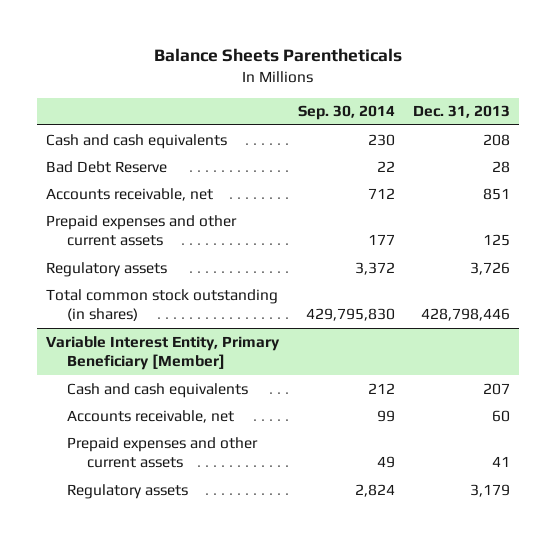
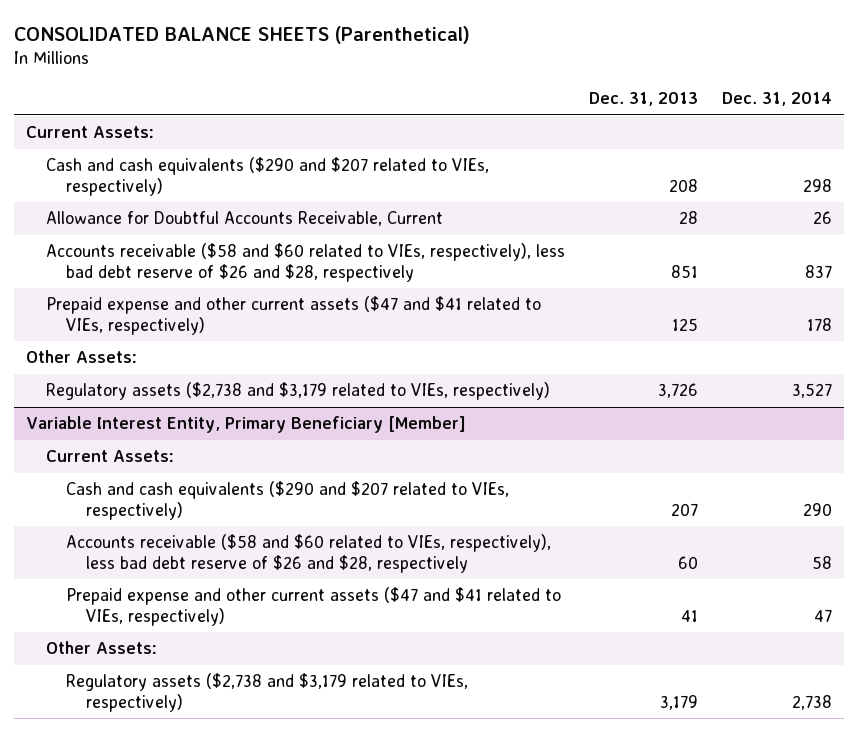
- Balance Sheets Parentheticals
+ CONSOLIDATED BALANCE SHEETS (Parenthetical)
- | Sep. 30, 2014 | Dec. 31, 2013
+ | Dec. 31, 2013 | Dec. 31, 2014
- Cash and cash equivalents | 230 | 208
- Bad Debt Reserve | 22 | 28
- Accounts receivable, net | 712 | 851
- Prepaid expenses and other current assets | 177 | 125
- Regulatory assets | 3,372 | 3,726
- Total common stock outstanding (in shares) | 429,795,830 | 428,798,446
+ Current Assets:
+ Cash and cash equivalents ($290 and $207 related to VIEs, respectively) | 208 | 298
+ Allowance for Doubtful Accounts Receivable, Current | 28 | 26
+ Accounts receivable ($58 and $60 related to VIEs, respectively), less bad debt reserve of $26 and $28, respectively | 851 | 837
+ Prepaid expense and other current assets ($47 and $41 related to VIEs, respectively) | 125 | 178
+ Other Assets:
+ Regulatory assets ($2,738 and $3,179 related to VIEs, respectively) | 3,726 | 3,527
@ Variable Interest Entity, Primary Beneficiary [Member]
- Cash and cash equivalents | 212 | 207
- Accounts receivable, net | 99 | 60
- Prepaid expenses and other current assets | 49 | 41
- Regulatory assets | 2,824 | 3,179
+ Current Assets:
+ Cash and cash equivalents ($290 and $207 related to VIEs, respectively) | 207 | 290
+ Accounts receivable ($58 and $60 related to VIEs, respectively), less bad debt reserve of $26 and $28, respectively | 60 | 58
+ Prepaid expense and other current assets ($47 and $41 related to VIEs, respectively) | 41 | 47
+ Other Assets:
+ Regulatory assets ($2,738 and $3,179 related to VIEs, respectively) | 3,179 | 2,738

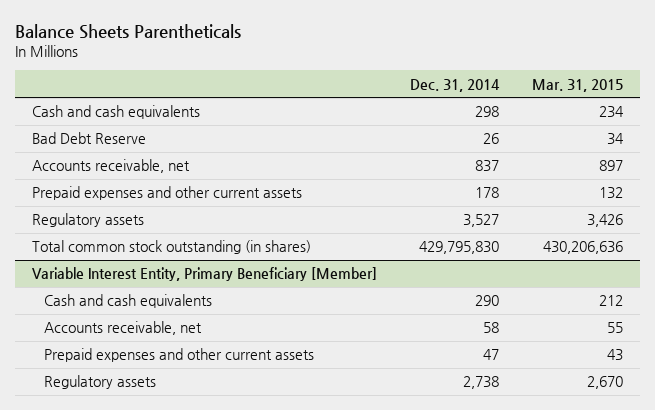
- CONSOLIDATED BALANCE SHEETS (Parenthetical)
+ Balance Sheets Parentheticals
- | Dec. 31, 2013 | Dec. 31, 2014
+ | Dec. 31, 2014 | Mar. 31, 2015
- Current Assets:
- Cash and cash equivalents ($290 and $207 related to VIEs, respectively) | 208 | 298
- Allowance for Doubtful Accounts Receivable, Current | 28 | 26
- Accounts receivable ($58 and $60 related to VIEs, respectively), less bad debt reserve of $26 and $28, respectively | 851 | 837
- Prepaid expense and other current assets ($47 and $41 related to VIEs, respectively) | 125 | 178
- Other Assets:
- Regulatory assets ($2,738 and $3,179 related to VIEs, respectively) | 3,726 | 3,527
+ Cash and cash equivalents | 298 | 234
+ Bad Debt Reserve | 26 | 34
+ Accounts receivable, net | 837 | 897
+ Prepaid expenses and other current assets | 178 | 132
+ Regulatory assets | 3,527 | 3,426
+ Total common stock outstanding (in shares) | 429,795,830 | 430,206,636
@ Variable Interest Entity, Primary Beneficiary [Member]
- Current Assets:
- Cash and cash equivalents ($290 and $207 related to VIEs, respectively) | 207 | 290
- Accounts receivable ($58 and $60 related to VIEs, respectively), less bad debt reserve of $26 and $28, respectively | 60 | 58
- Prepaid expense and other current assets ($47 and $41 related to VIEs, respectively) | 41 | 47
- Other Assets:
- Regulatory assets ($2,738 and $3,179 related to VIEs, respectively) | 3,179 | 2,738
+ Cash and cash equivalents | 290 | 212
+ Accounts receivable, net | 58 | 55
+ Prepaid expenses and other current assets | 47 | 43
+ Regulatory assets | 2,738 | 2,670

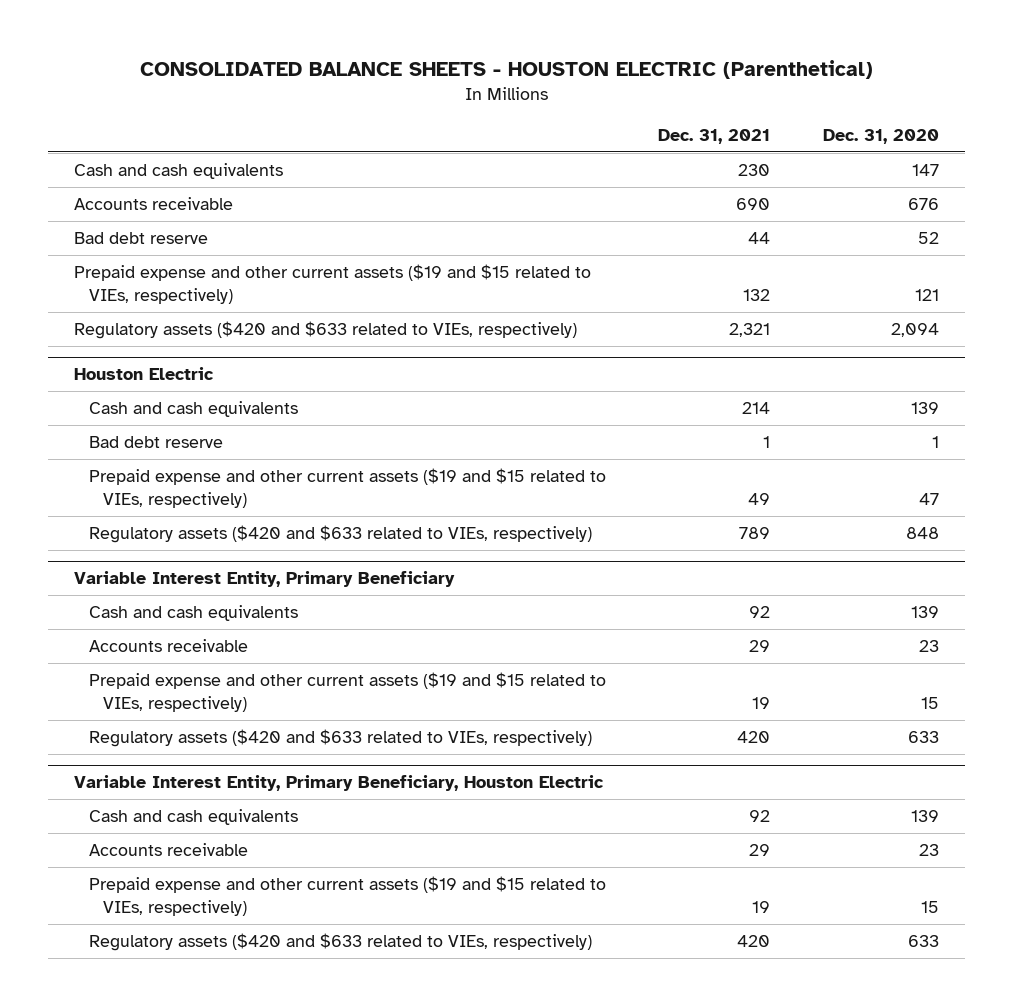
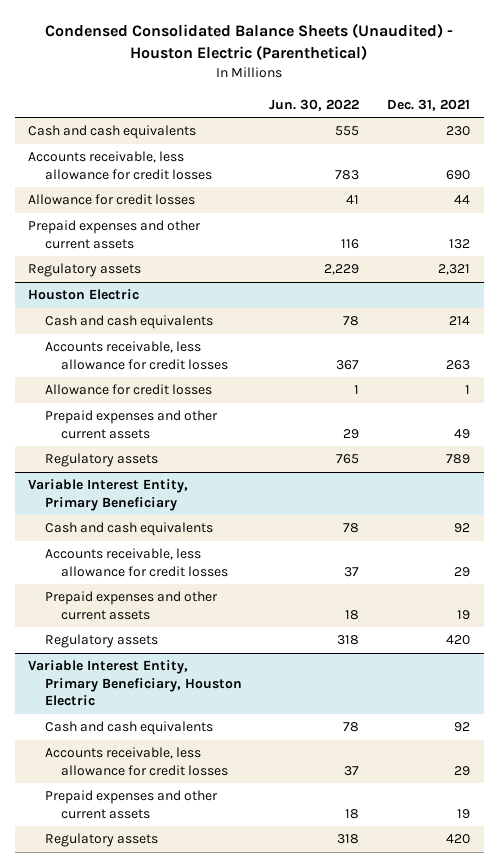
- CONSOLIDATED BALANCE SHEETS - HOUSTON ELECTRIC (Parenthetical)
+ Condensed Consolidated Balance Sheets (Unaudited) - Houston Electric (Parenthetical)
- | Dec. 31, 2021 | Dec. 31, 2020
+ | Jun. 30, 2022 | Dec. 31, 2021
- Accounts receivable | 690 | 676
- Bad debt reserve | 44 | 52
- Prepaid expense and other current assets ($19 and $15 related to VIEs, respectively) | 132 | 121
- Regulatory assets ($420 and $633 related to VIEs, respectively) | 2,321 | 2,094
+ Accounts receivable, less allowance for credit losses | 783 | 690
+ Allowance for credit losses | 41 | 44
+ Prepaid expenses and other current assets | 116 | 132
+ Regulatory assets | 2,229 | 2,321
@ Houston Electric
- Bad debt reserve | 1 | 1
- Prepaid expense and other current assets ($19 and $15 related to VIEs, respectively) | 49 | 47
- Regulatory assets ($420 and $633 related to VIEs, respectively) | 789 | 848
+ Accounts receivable, less allowance for credit losses | 367 | 263
+ Allowance for credit losses | 1 | 1
+ Prepaid expenses and other current assets | 29 | 49
+ Regulatory assets | 765 | 789
@ Variable Interest Entity, Primary Beneficiary
- Accounts receivable | 29 | 23
- Prepaid expense and other current assets ($19 and $15 related to VIEs, respectively) | 19 | 15
- Regulatory assets ($420 and $633 related to VIEs, respectively) | 420 | 633
+ Accounts receivable, less allowance for credit losses | 37 | 29
+ Prepaid expenses and other current assets | 18 | 19
+ Regulatory assets | 318 | 420
@ Variable Interest Entity, Primary Beneficiary, Houston Electric
- Accounts receivable | 29 | 23
- Prepaid expense and other current assets ($19 and $15 related to VIEs, respectively) | 19 | 15
- Regulatory assets ($420 and $633 related to VIEs, respectively) | 420 | 633
+ Accounts receivable, less allowance for credit losses | 37 | 29
+ Prepaid expenses and other current assets | 18 | 19
+ Regulatory assets | 318 | 420

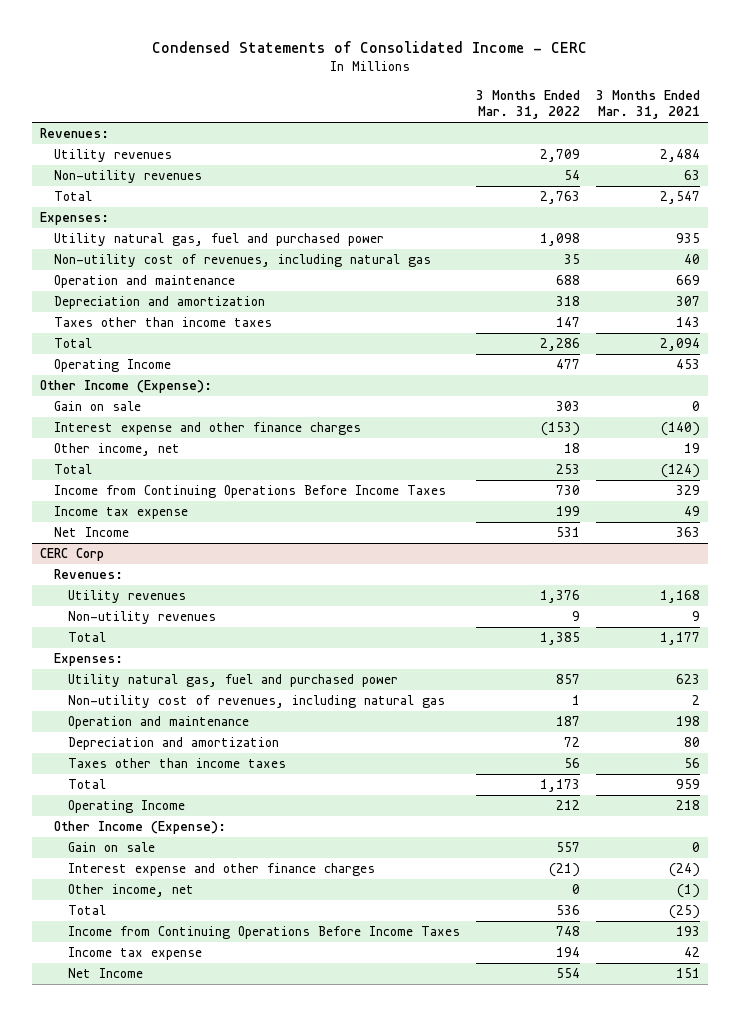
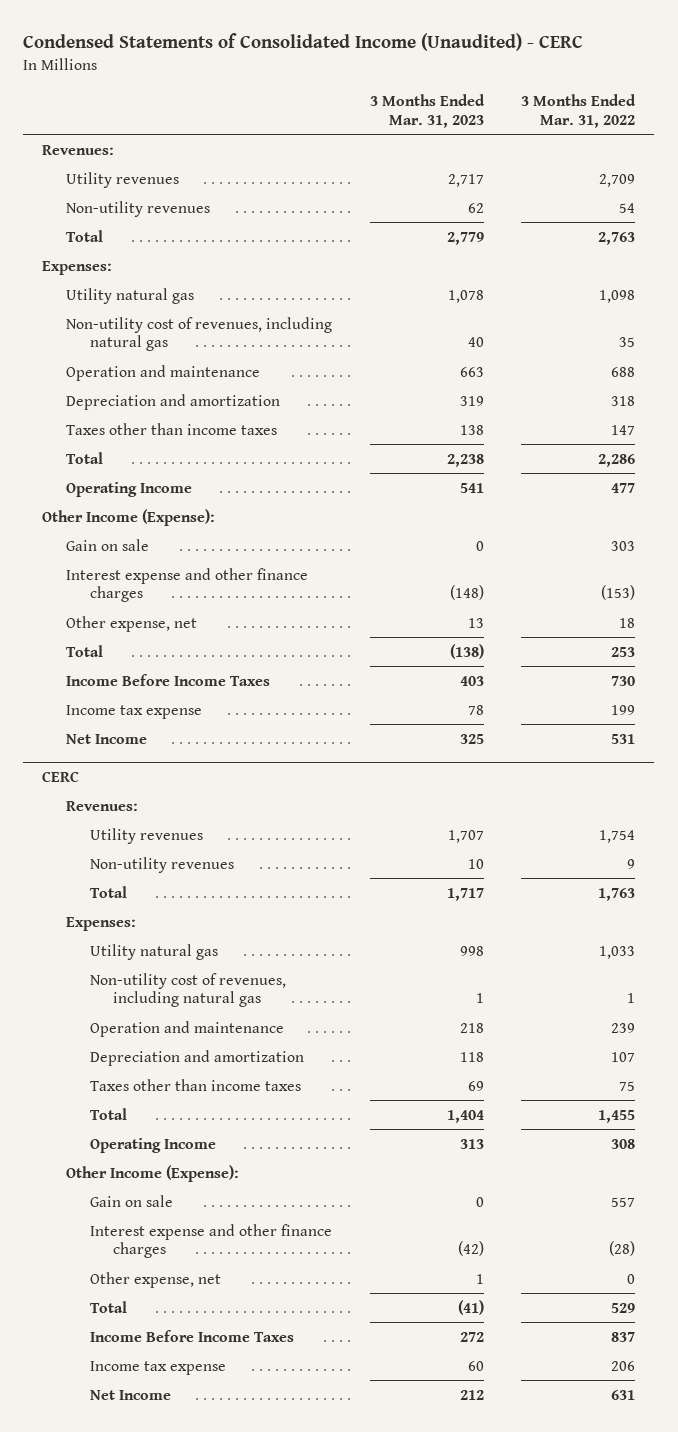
- Condensed Statements of Consolidated Income - CERC
+ Condensed Statements of Consolidated Income (Unaudited) - CERC
- | 3 Months Ended Mar. 31, 2022 | 3 Months Ended Mar. 31, 2021
+ | 3 Months Ended Mar. 31, 2023 | 3 Months Ended Mar. 31, 2022
- Utility natural gas, fuel and purchased power | 1,098 | 935
+ Utility natural gas | 1,078 | 1,098
- Other income, net | 18 | 19
+ Other expense, net | 13 | 18
- Income from Continuing Operations Before Income Taxes | 730 | 329
+ Income Before Income Taxes | 403 | 730
- CERC Corp
+ CERC
- Utility revenues | 1,376 | 1,168
+ Utility revenues | 1,707 | 1,754
- Total | 1,385 | 1,177
+ Total | 1,717 | 1,763
- Utility natural gas, fuel and purchased power | 857 | 623
+ Utility natural gas | 998 | 1,033
- Operation and maintenance | 187 | 198
- Depreciation and amortization | 72 | 80
- Taxes other than income taxes | 56 | 56
- Total | 1,173 | 959
- Operating Income | 212 | 218
+ Operation and maintenance | 218 | 239
+ Depreciation and amortization | 118 | 107
+ Taxes other than income taxes | 69 | 75
+ Total | 1,404 | 1,455
+ Operating Income | 313 | 308
- Interest expense and other finance charges | (21) | (24)
- Other income, net | 0 | (1)
- Total | 536 | (25)
- Income from Continuing Operations Before Income Taxes | 748 | 193
- Income tax expense | 194 | 42
- Net Income | 554 | 151
+ Interest expense and other finance charges | (42) | (28)
+ Other expense, net | 1 | 0
+ Total | (41) | 529
+ Income Before Income Taxes | 272 | 837
+ Income tax expense | 60 | 206
+ Net Income | 212 | 631

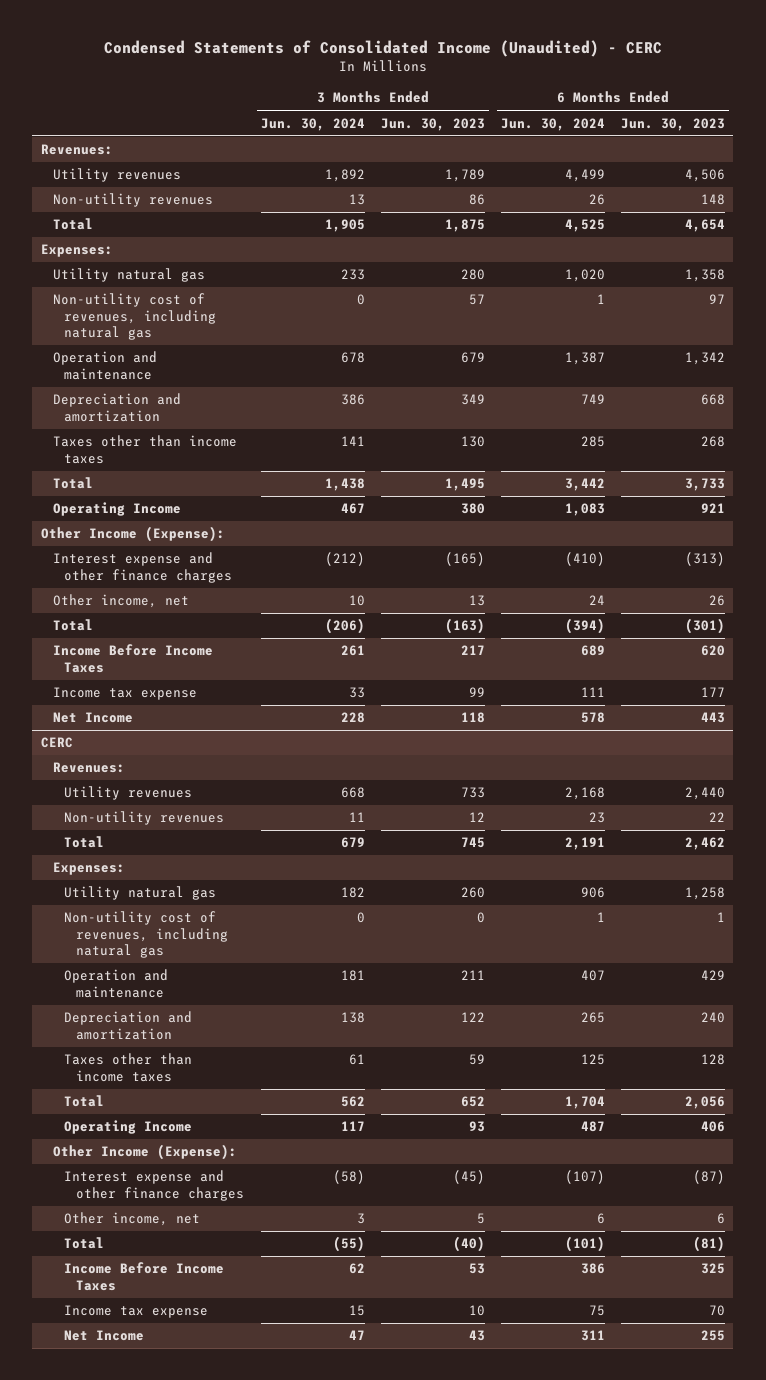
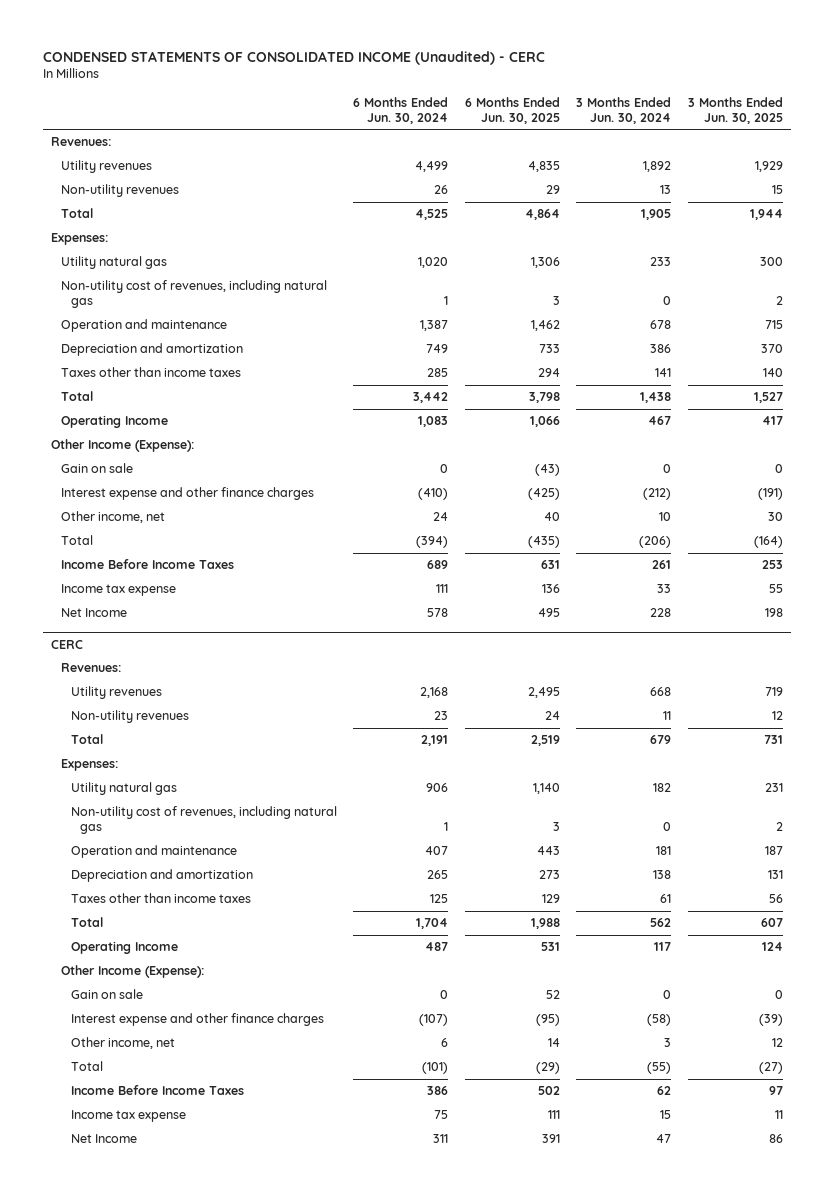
- Condensed Statements of Consolidated Income (Unaudited) - CERC
+ CONDENSED STATEMENTS OF CONSOLIDATED INCOME (Unaudited) - CERC
- | 3 Months Ended Jun. 30, 2024 | 3 Months Ended Jun. 30, 2023 | 6 Months Ended Jun. 30, 2024 | 6 Months Ended Jun. 30, 2023
+ | 6 Months Ended Jun. 30, 2024 | 6 Months Ended Jun. 30, 2025 | 3 Months Ended Jun. 30, 2024 | 3 Months Ended Jun. 30, 2025
+ Gain on sale | 0 | (43) | 0 | 0
@ CERC
+ Gain on sale | 0 | 52 | 0 | 0

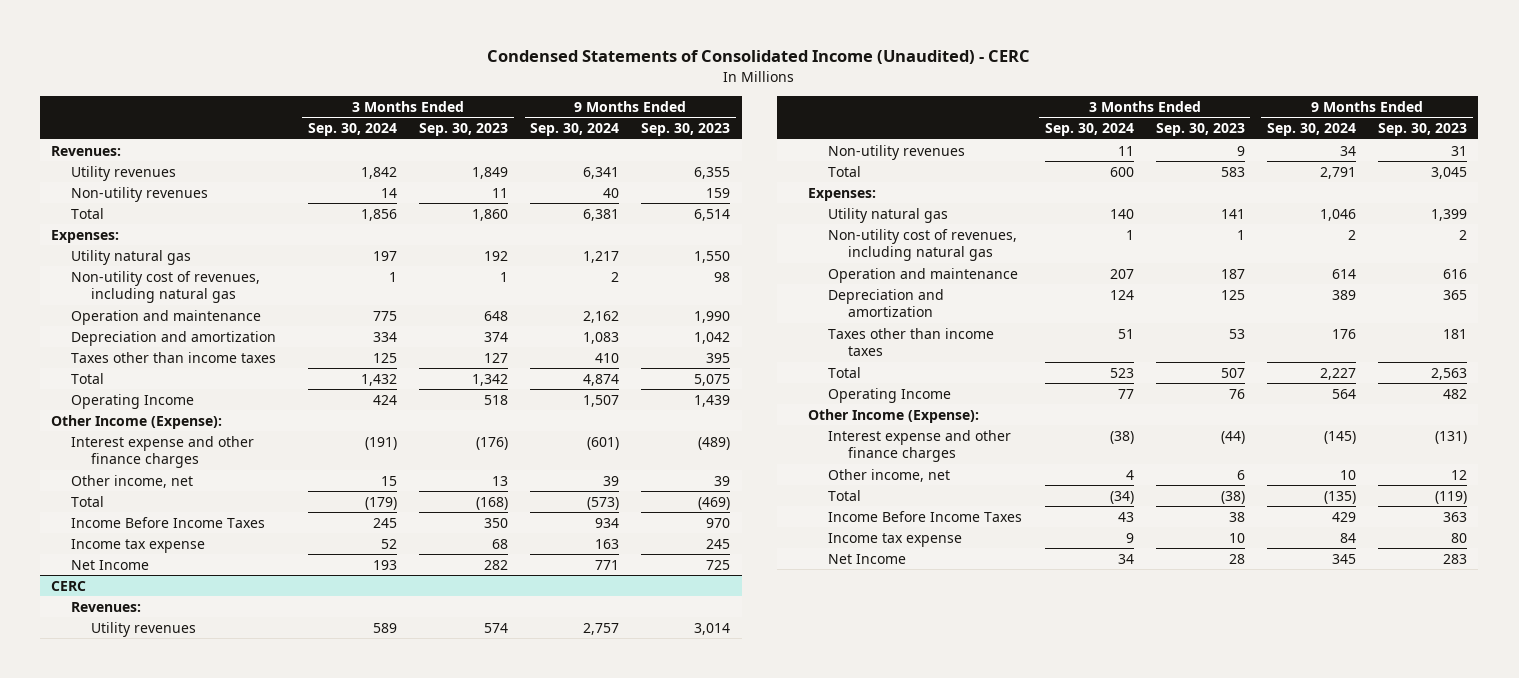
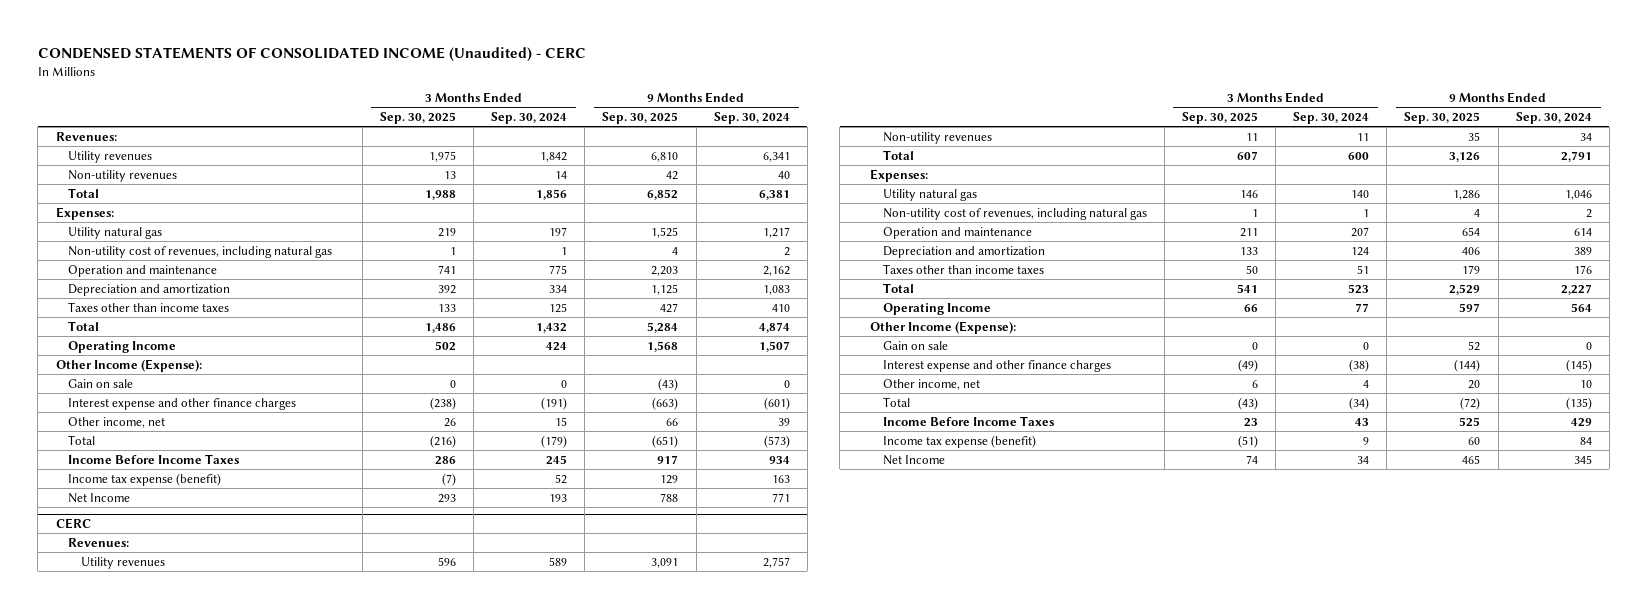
- Condensed Statements of Consolidated Income (Unaudited) - CERC
+ CONDENSED STATEMENTS OF CONSOLIDATED INCOME (Unaudited) - CERC
- | 3 Months Ended Sep. 30, 2024 | 3 Months Ended Sep. 30, 2023 | 9 Months Ended Sep. 30, 2024 | 9 Months Ended Sep. 30, 2023
+ | 3 Months Ended Sep. 30, 2025 | 3 Months Ended Sep. 30, 2024 | 9 Months Ended Sep. 30, 2025 | 9 Months Ended Sep. 30, 2024
+ Gain on sale | 0 | 0 | (43) | 0
- Income tax expense | 52 | 68 | 163 | 245
+ Income tax expense (benefit) | (7) | 52 | 129 | 163
@ CERC
+ Gain on sale | 0 | 0 | 52 | 0
- Income tax expense | 9 | 10 | 84 | 80
+ Income tax expense (benefit) | (51) | 9 | 60 | 84

